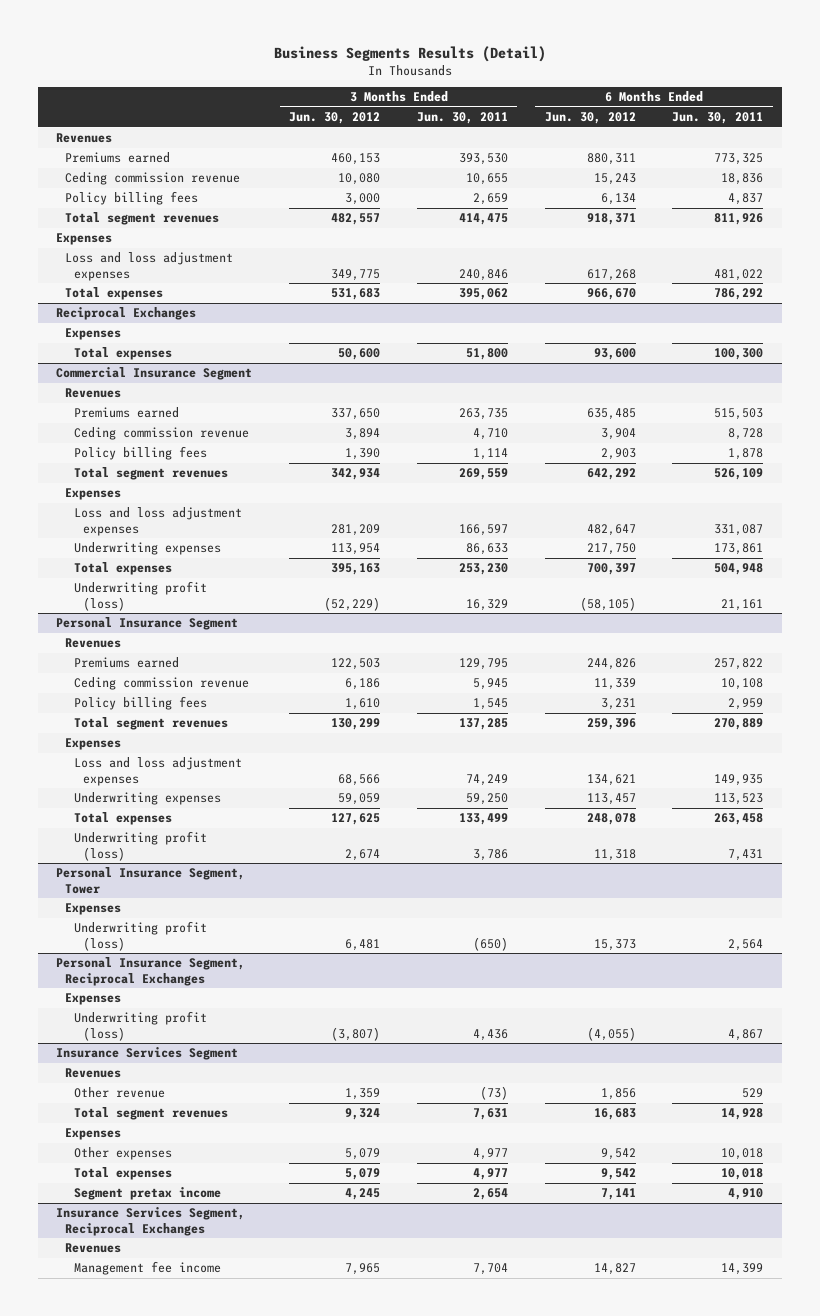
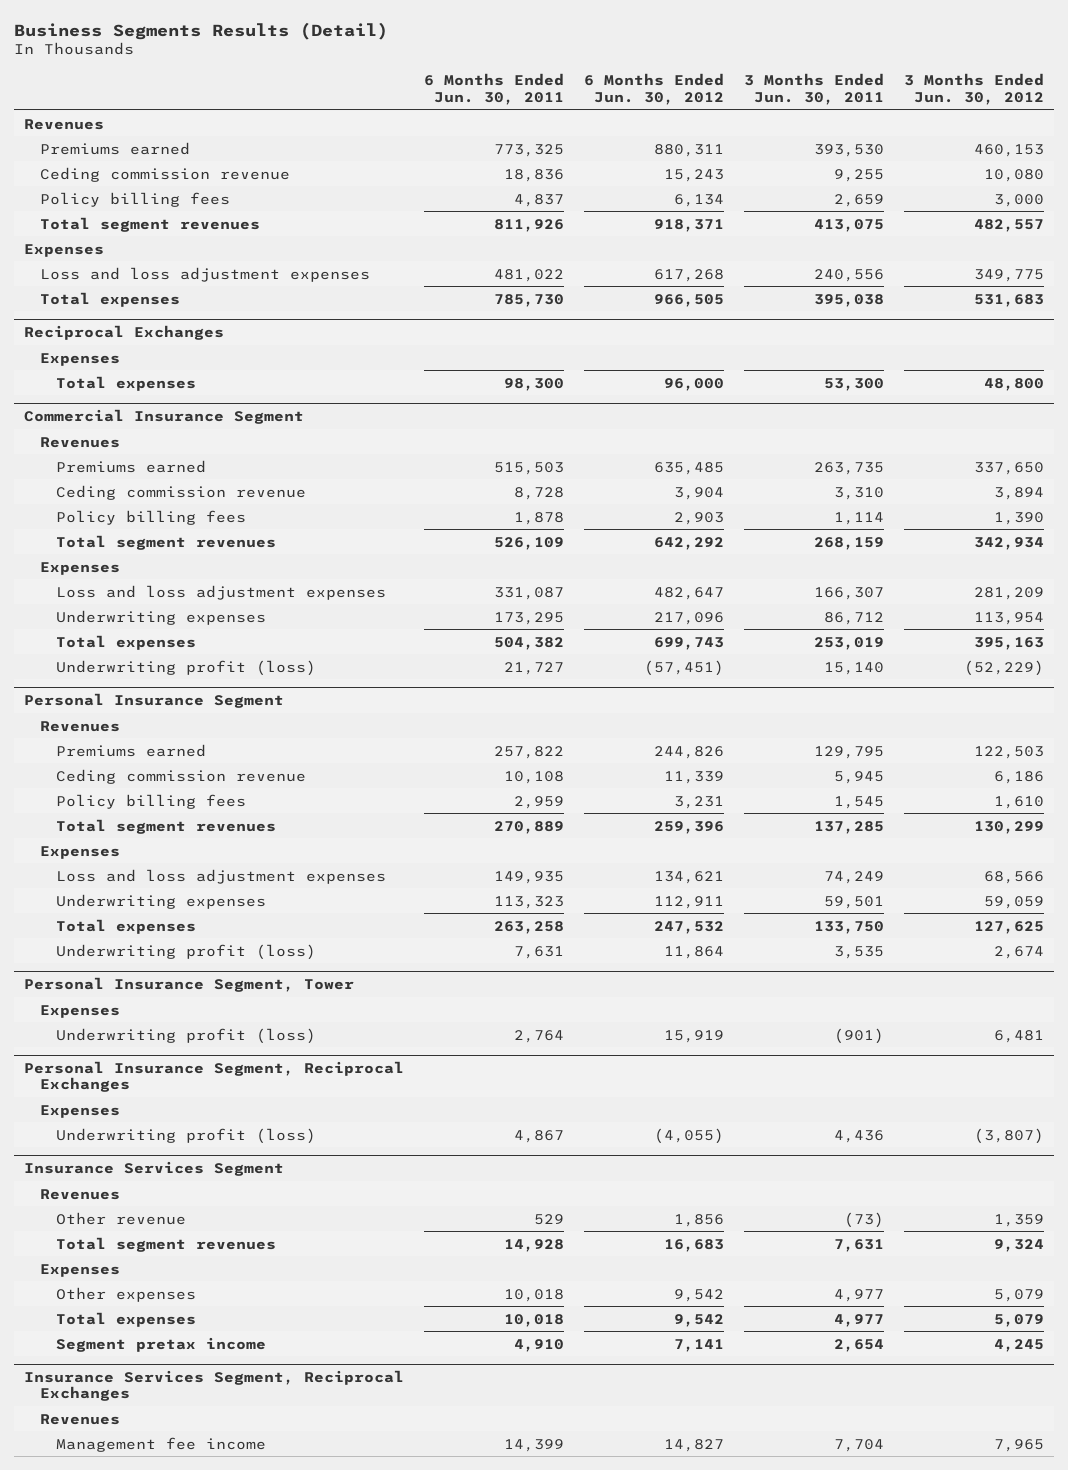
- | 3 Months Ended Jun. 30, 2012 | 3 Months Ended Jun. 30, 2011 | 6 Months Ended Jun. 30, 2012 | 6 Months Ended Jun. 30, 2011
+ | 6 Months Ended Jun. 30, 2011 | 6 Months Ended Jun. 30, 2012 | 3 Months Ended Jun. 30, 2011 | 3 Months Ended Jun. 30, 2012
- Ceding commission revenue | 10,080 | 10,655 | 15,243 | 18,836
+ Ceding commission revenue | 18,836 | 15,243 | 9,255 | 10,080
- Total segment revenues | 482,557 | 414,475 | 918,371 | 811,926
+ Total segment revenues | 811,926 | 918,371 | 413,075 | 482,557
- Loss and loss adjustment expenses | 349,775 | 240,846 | 617,268 | 481,022
- Total expenses | 531,683 | 395,062 | 966,670 | 786,292
+ Loss and loss adjustment expenses | 481,022 | 617,268 | 240,556 | 349,775
+ Total expenses | 785,730 | 966,505 | 395,038 | 531,683
@ Reciprocal Exchanges
- Total expenses | 50,600 | 51,800 | 93,600 | 100,300
+ Total expenses | 98,300 | 96,000 | 53,300 | 48,800
@ Commercial Insurance Segment
- Ceding commission revenue | 3,894 | 4,710 | 3,904 | 8,728
+ Ceding commission revenue | 8,728 | 3,904 | 3,310 | 3,894
- Total segment revenues | 342,934 | 269,559 | 642,292 | 526,109
+ Total segment revenues | 526,109 | 642,292 | 268,159 | 342,934
- Loss and loss adjustment expenses | 281,209 | 166,597 | 482,647 | 331,087
- Underwriting expenses | 113,954 | 86,633 | 217,750 | 173,861
- Total expenses | 395,163 | 253,230 | 700,397 | 504,948
- Underwriting profit (loss) | (52,229) | 16,329 | (58,105) | 21,161
+ Loss and loss adjustment expenses | 331,087 | 482,647 | 166,307 | 281,209
+ Underwriting expenses | 173,295 | 217,096 | 86,712 | 113,954
+ Total expenses | 504,382 | 699,743 | 253,019 | 395,163
+ Underwriting profit (loss) | 21,727 | (57,451) | 15,140 | (52,229)
@ Personal Insurance Segment
- Underwriting expenses | 59,059 | 59,250 | 113,457 | 113,523
- Total expenses | 127,625 | 133,499 | 248,078 | 263,458
- Underwriting profit (loss) | 2,674 | 3,786 | 11,318 | 7,431
+ Underwriting expenses | 113,323 | 112,911 | 59,501 | 59,059
+ Total expenses | 263,258 | 247,532 | 133,750 | 127,625
+ Underwriting profit (loss) | 7,631 | 11,864 | 3,535 | 2,674
@ Personal Insurance Segment, Tower
- Underwriting profit (loss) | 6,481 | (650) | 15,373 | 2,564
+ Underwriting profit (loss) | 2,764 | 15,919 | (901) | 6,481

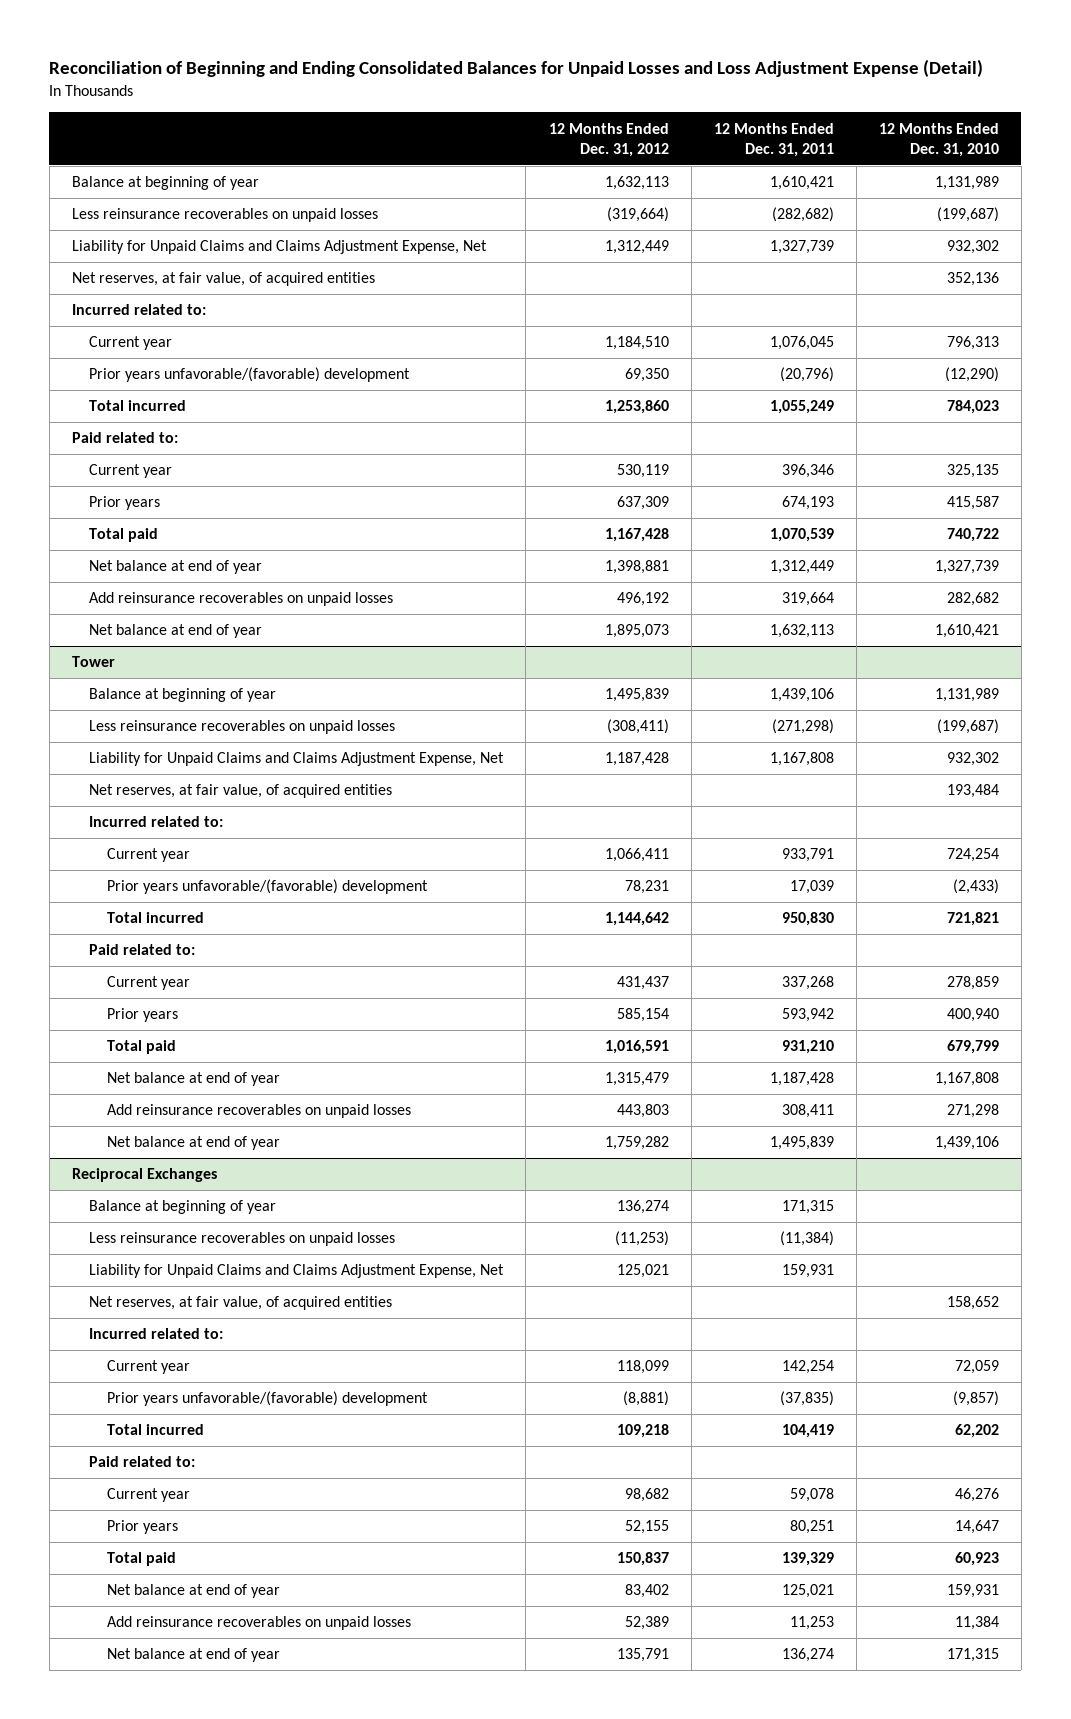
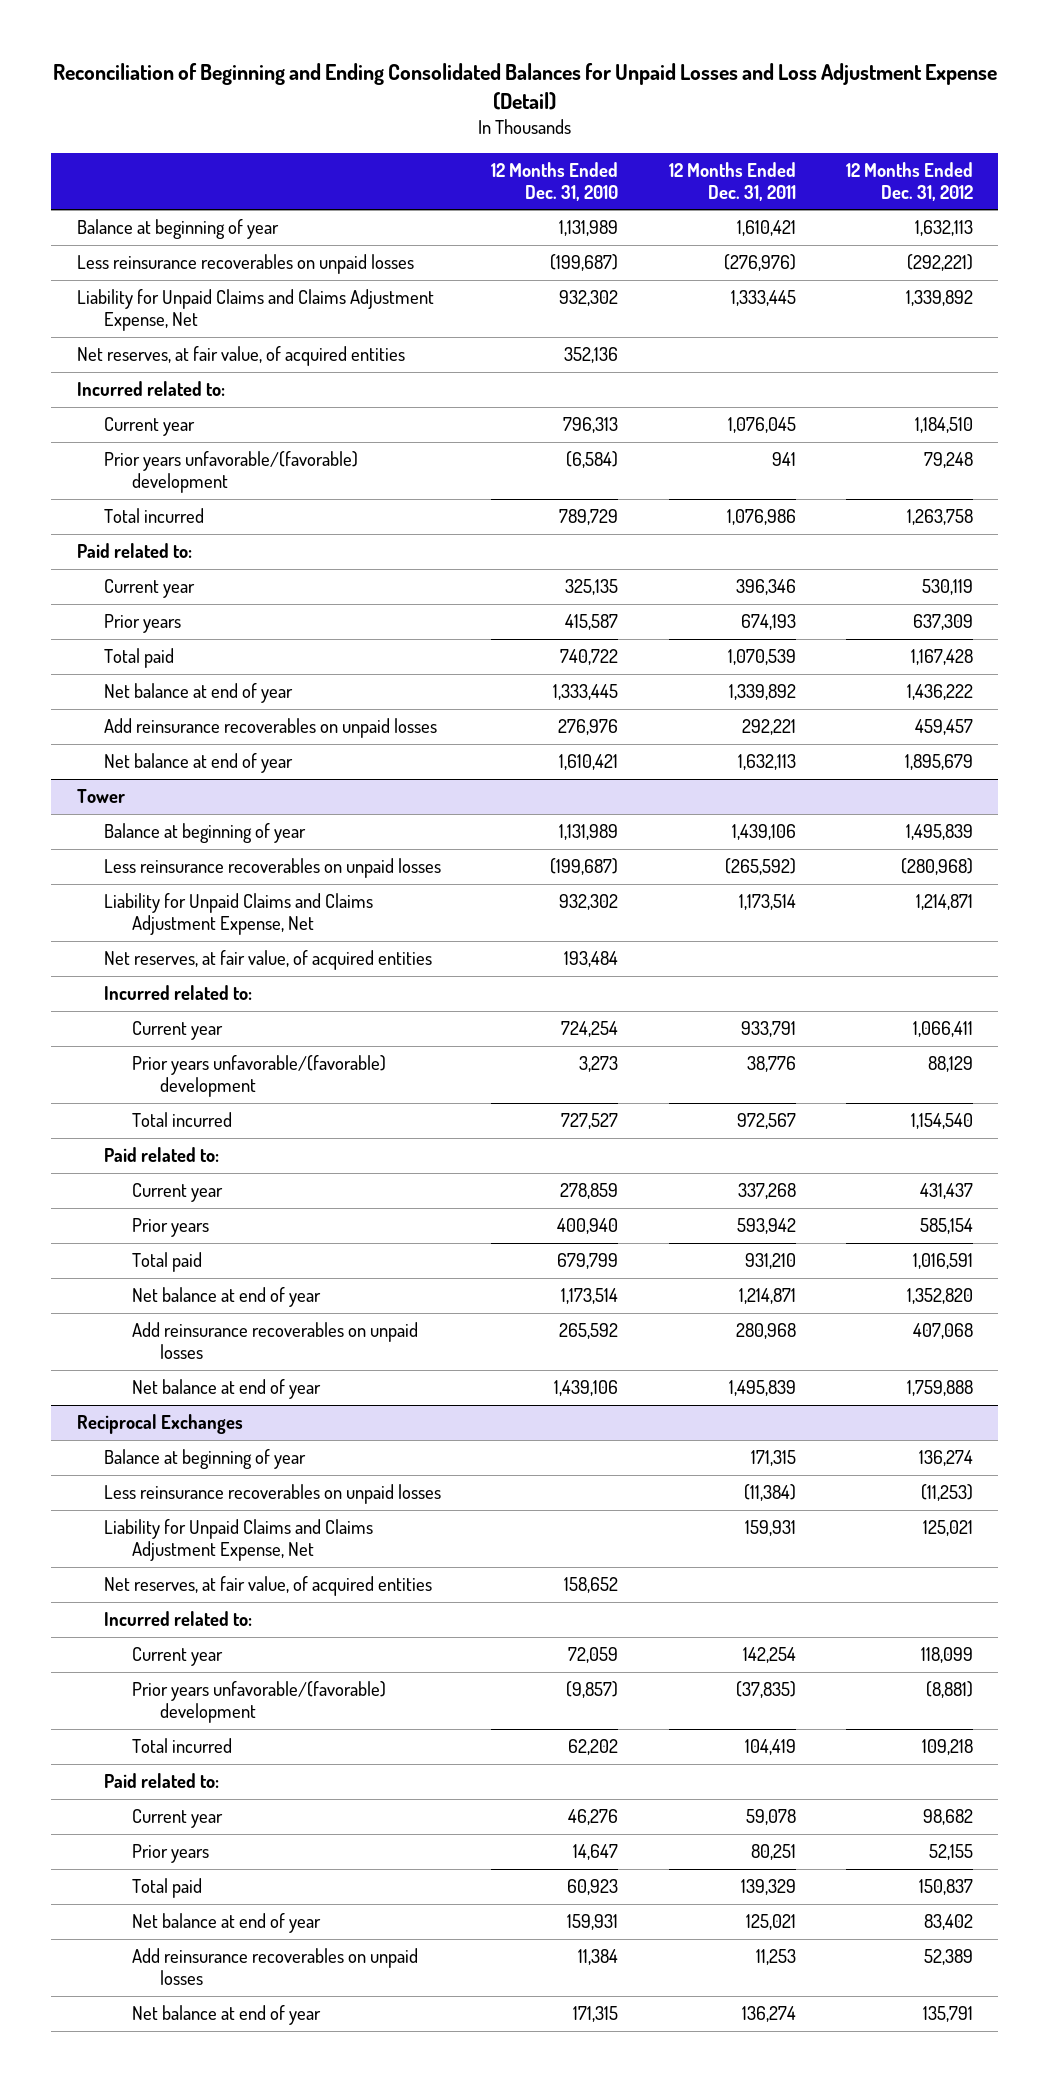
- | 12 Months Ended Dec. 31, 2012 | 12 Months Ended Dec. 31, 2011 | 12 Months Ended Dec. 31, 2010
+ | 12 Months Ended Dec. 31, 2010 | 12 Months Ended Dec. 31, 2011 | 12 Months Ended Dec. 31, 2012
- Less reinsurance recoverables on unpaid losses | (319,664) | (282,682) | (199,687)
- Liability for Unpaid Claims and Claims Adjustment Expense, Net | 1,312,449 | 1,327,739 | 932,302
+ Less reinsurance recoverables on unpaid losses | (199,687) | (276,976) | (292,221)
+ Liability for Unpaid Claims and Claims Adjustment Expense, Net | 932,302 | 1,333,445 | 1,339,892
- Prior years unfavorable/(favorable) development | 69,350 | (20,796) | (12,290)
- Total incurred | 1,253,860 | 1,055,249 | 784,023
+ Prior years unfavorable/(favorable) development | (6,584) | 941 | 79,248
+ Total incurred | 789,729 | 1,076,986 | 1,263,758
- Net balance at end of year | 1,398,881 | 1,312,449 | 1,327,739
- Add reinsurance recoverables on unpaid losses | 496,192 | 319,664 | 282,682
- Net balance at end of year | 1,895,073 | 1,632,113 | 1,610,421
+ Net balance at end of year | 1,333,445 | 1,339,892 | 1,436,222
+ Add reinsurance recoverables on unpaid losses | 276,976 | 292,221 | 459,457
+ Net balance at end of year | 1,610,421 | 1,632,113 | 1,895,679
@ Tower
- Less reinsurance recoverables on unpaid losses | (308,411) | (271,298) | (199,687)
- Liability for Unpaid Claims and Claims Adjustment Expense, Net | 1,187,428 | 1,167,808 | 932,302
+ Less reinsurance recoverables on unpaid losses | (199,687) | (265,592) | (280,968)
+ Liability for Unpaid Claims and Claims Adjustment Expense, Net | 932,302 | 1,173,514 | 1,214,871
- Prior years unfavorable/(favorable) development | 78,231 | 17,039 | (2,433)
- Total incurred | 1,144,642 | 950,830 | 721,821
+ Prior years unfavorable/(favorable) development | 3,273 | 38,776 | 88,129
+ Total incurred | 727,527 | 972,567 | 1,154,540
- Net balance at end of year | 1,315,479 | 1,187,428 | 1,167,808
- Add reinsurance recoverables on unpaid losses | 443,803 | 308,411 | 271,298
- Net balance at end of year | 1,759,282 | 1,495,839 | 1,439,106
+ Net balance at end of year | 1,173,514 | 1,214,871 | 1,352,820
+ Add reinsurance recoverables on unpaid losses | 265,592 | 280,968 | 407,068
+ Net balance at end of year | 1,439,106 | 1,495,839 | 1,759,888

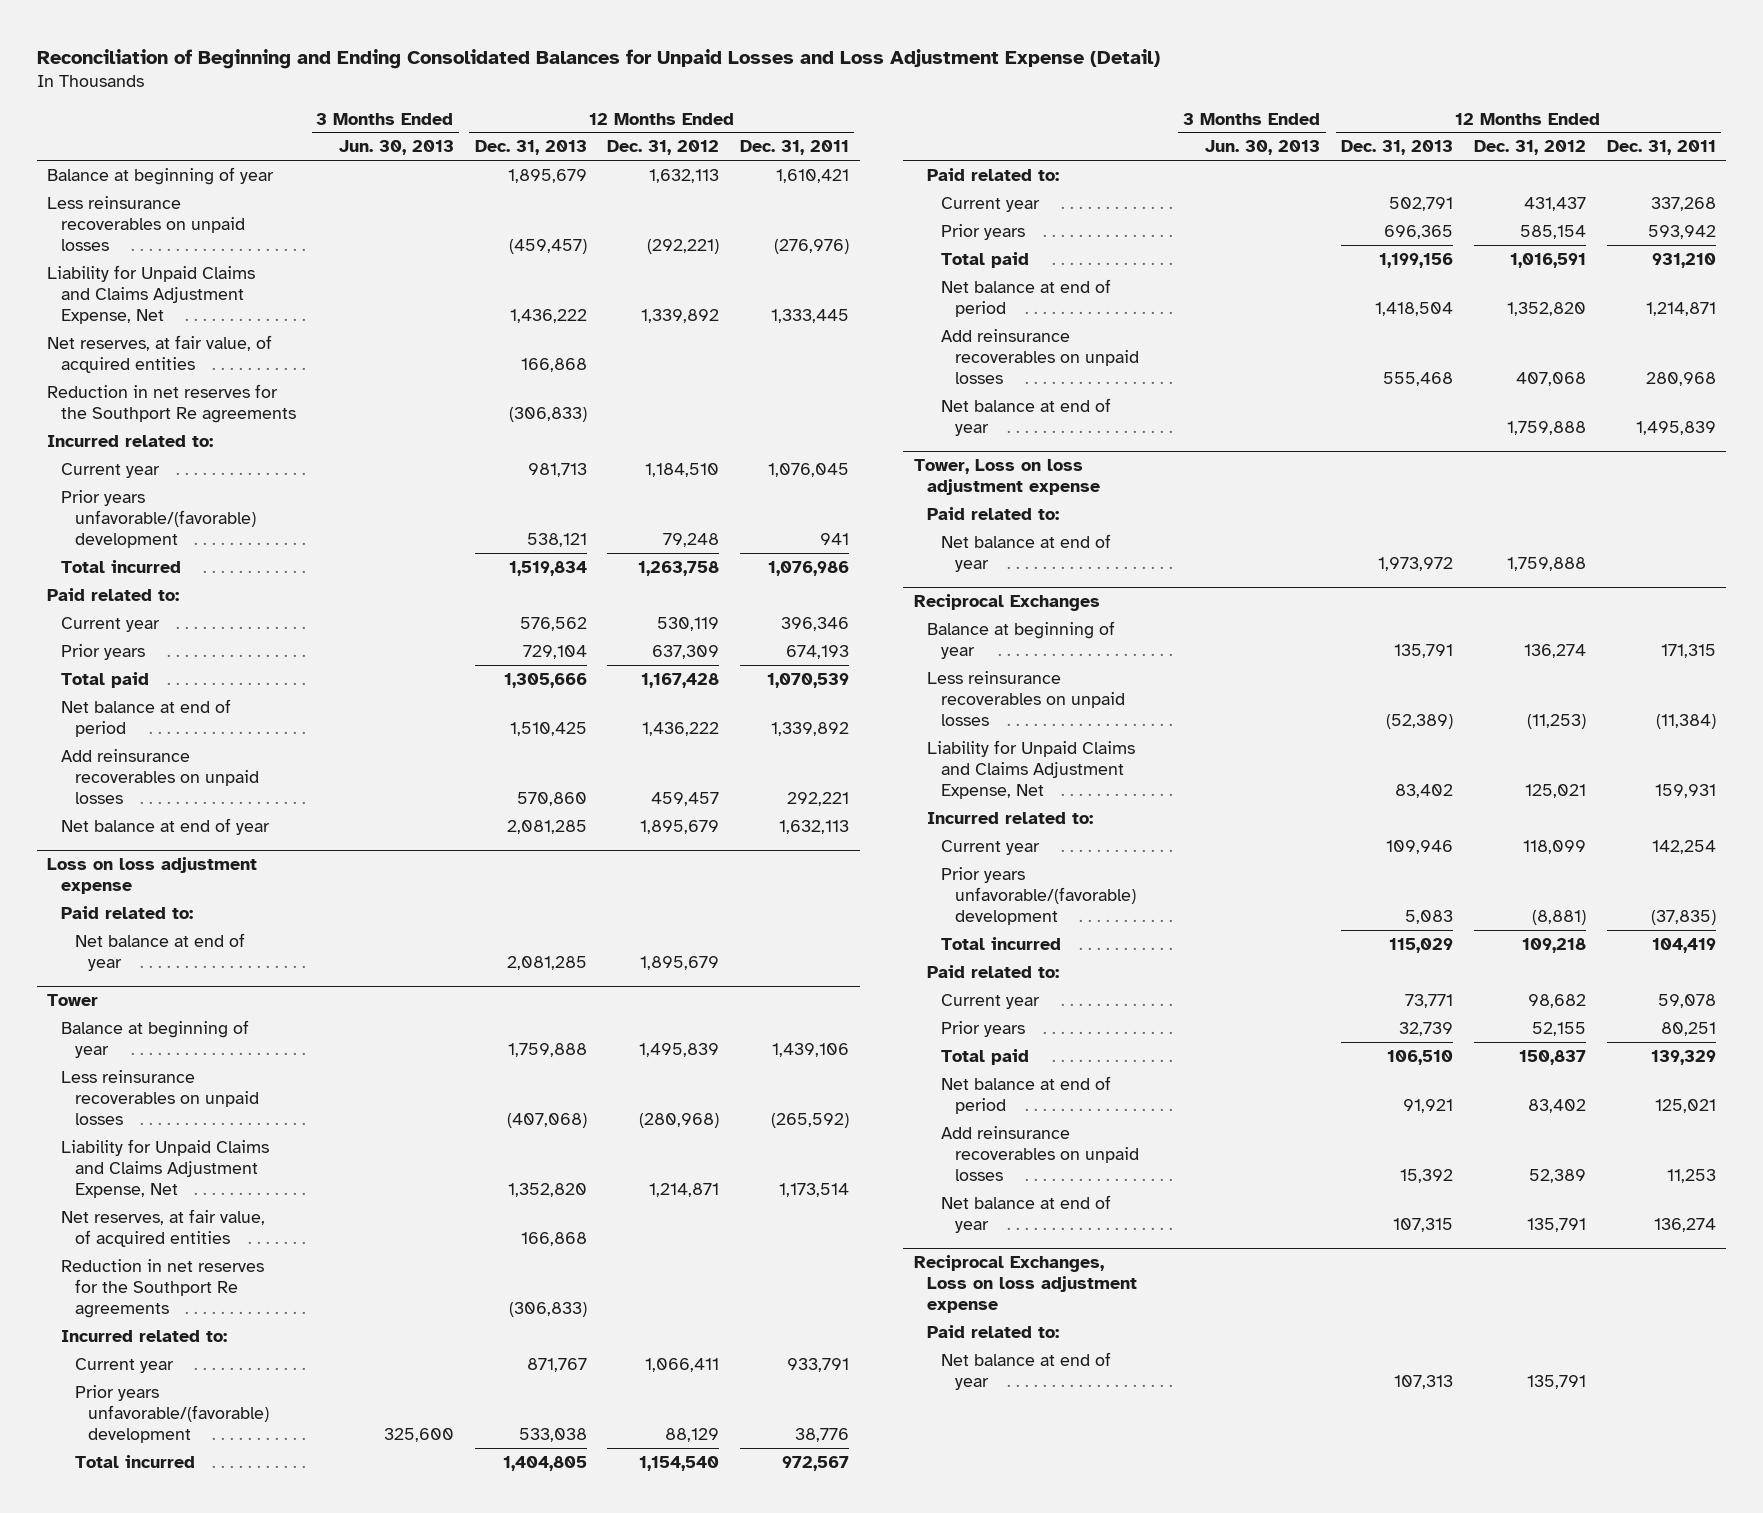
- | 12 Months Ended Dec. 31, 2010 | 12 Months Ended Dec. 31, 2011 | 12 Months Ended Dec. 31, 2012
+ | 3 Months Ended Jun. 30, 2013 | 12 Months Ended Dec. 31, 2013 | 12 Months Ended Dec. 31, 2012 | 12 Months Ended Dec. 31, 2011
+ Reduction in net reserves for the Southport Re agreements | | (306,833) | |
- Net balance at end of year | 1,333,445 | 1,339,892 | 1,436,222
+ Net balance at end of period | | 1,510,425 | 1,436,222 | 1,339,892
+ Loss on loss adjustment expense
+ Paid related to:
+ Net balance at end of year | | 2,081,285 | 1,895,679 |
@ Tower
+ Reduction in net reserves for the Southport Re agreements | | (306,833) | |
- Net balance at end of year | 1,173,514 | 1,214,871 | 1,352,820
+ Net balance at end of period | | 1,418,504 | 1,352,820 | 1,214,871
+ Tower, Loss on loss adjustment expense
+ Paid related to:
+ Net balance at end of year | | 1,973,972 | 1,759,888 |
@ Reciprocal Exchanges
- Net reserves, at fair value, of acquired entities | 158,652 | |
- Net balance at end of year | 159,931 | 125,021 | 83,402
+ Net balance at end of period | | 91,921 | 83,402 | 125,021
+ Reciprocal Exchanges, Loss on loss adjustment expense
+ Paid related to:
+ Net balance at end of year | | 107,313 | 135,791 |

